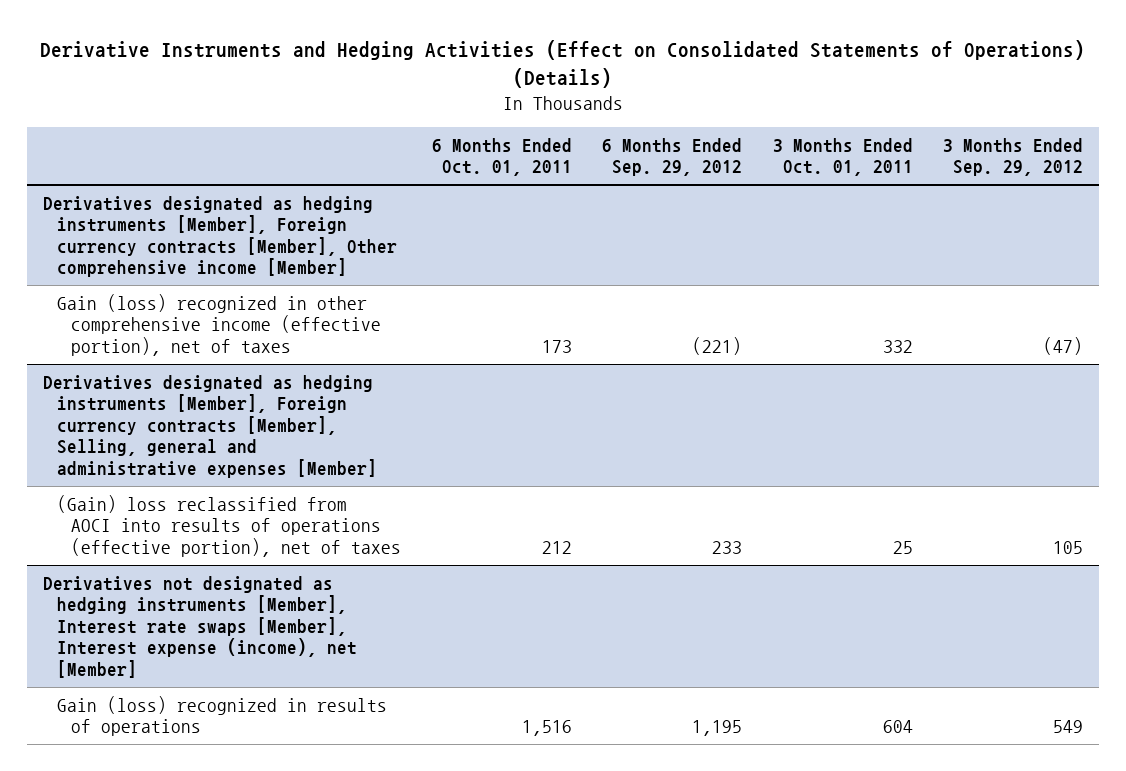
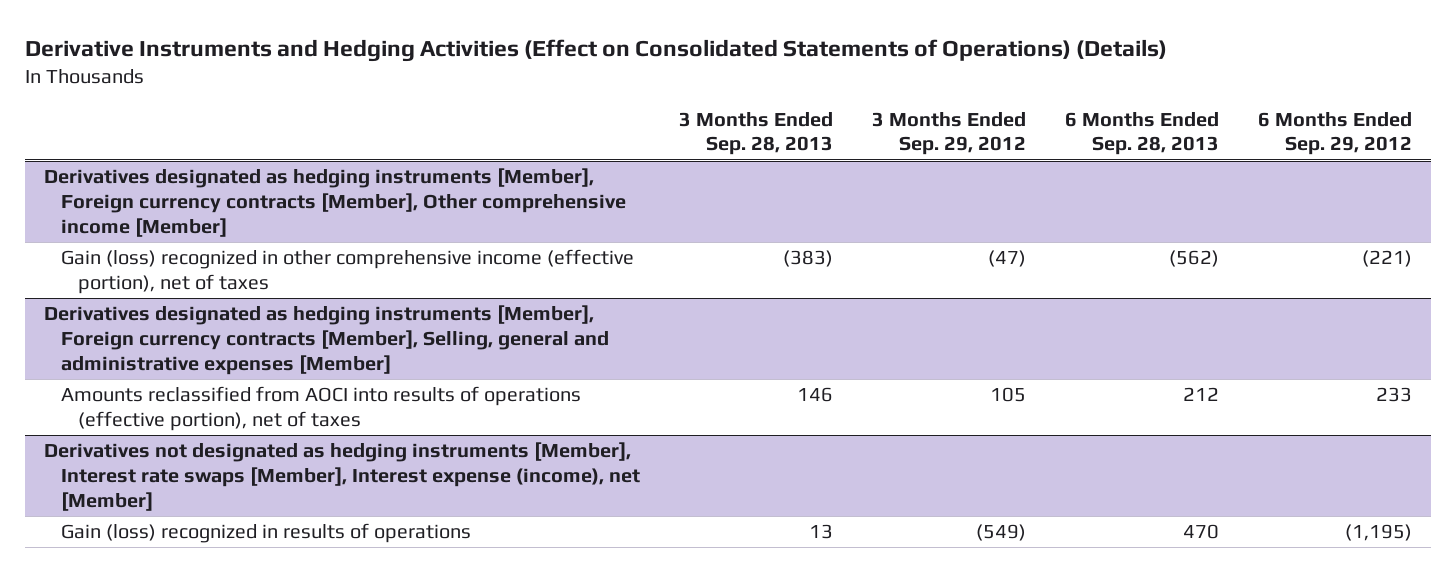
- | 6 Months Ended Oct. 01, 2011 | 6 Months Ended Sep. 29, 2012 | 3 Months Ended Oct. 01, 2011 | 3 Months Ended Sep. 29, 2012
+ | 3 Months Ended Sep. 28, 2013 | 3 Months Ended Sep. 29, 2012 | 6 Months Ended Sep. 28, 2013 | 6 Months Ended Sep. 29, 2012
@ Derivatives designated as hedging instruments [Member], Foreign currency contracts [Member], Selling, general and administrative expenses [Member]
- (Gain) loss reclassified from AOCI into results of operations (effective portion), net of taxes | 212 | 233 | 25 | 105
+ Amounts reclassified from AOCI into results of operations (effective portion), net of taxes | 146 | 105 | 212 | 233
@ Derivatives not designated as hedging instruments [Member], Interest rate swaps [Member], Interest expense (income), net [Member]
- Gain (loss) recognized in results of operations | 1,516 | 1,195 | 604 | 549
+ Gain (loss) recognized in results of operations | 13 | (549) | 470 | (1,195)

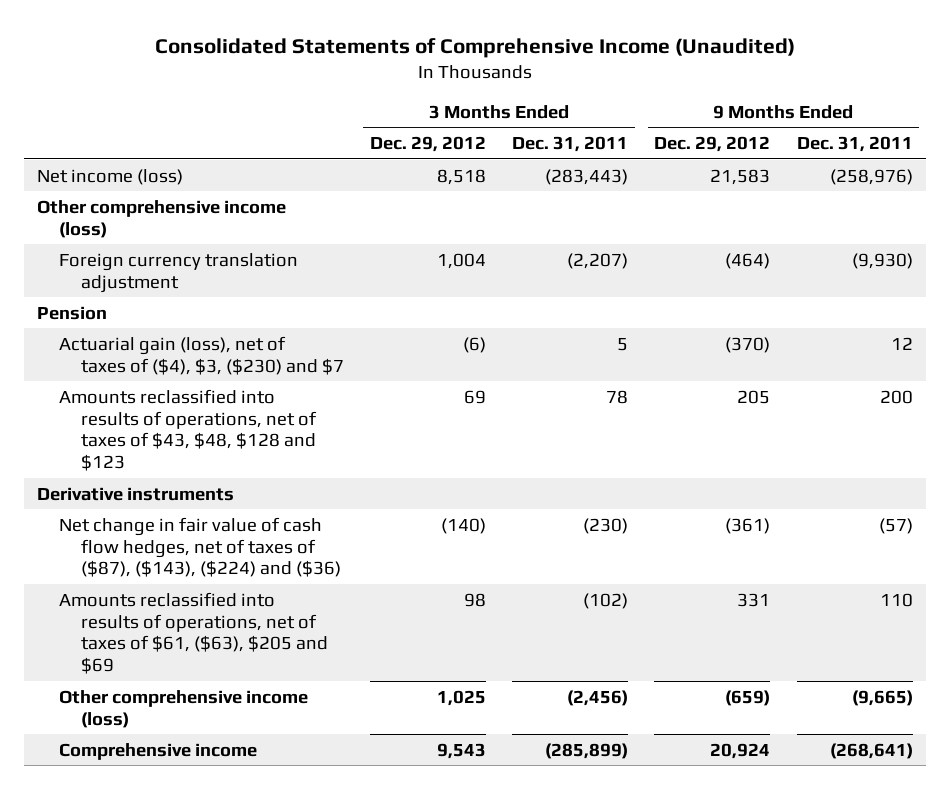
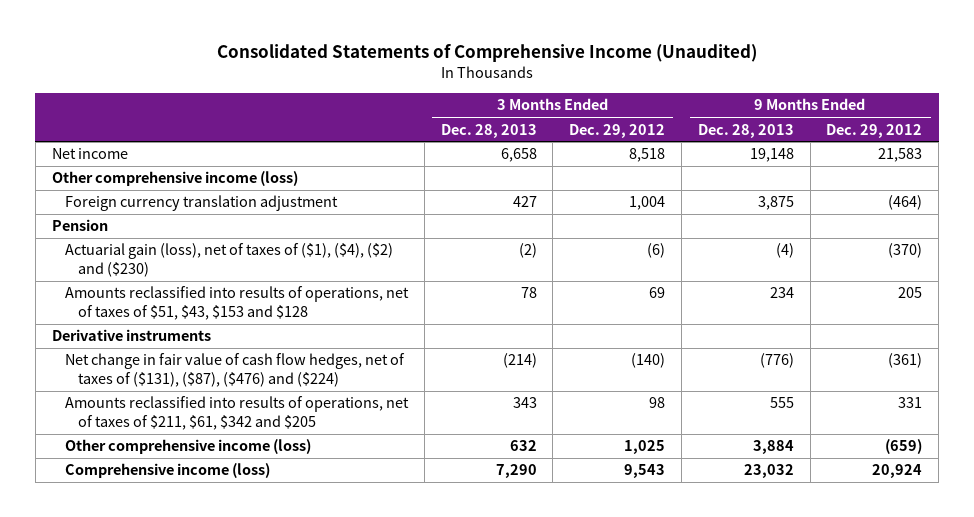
- | 3 Months Ended Dec. 29, 2012 | 3 Months Ended Dec. 31, 2011 | 9 Months Ended Dec. 29, 2012 | 9 Months Ended Dec. 31, 2011
+ | 3 Months Ended Dec. 28, 2013 | 3 Months Ended Dec. 29, 2012 | 9 Months Ended Dec. 28, 2013 | 9 Months Ended Dec. 29, 2012
- Net income (loss) | 8,518 | (283,443) | 21,583 | (258,976)
+ Net income | 6,658 | 8,518 | 19,148 | 21,583
- Actuarial gain (loss), net of taxes of ($4), $3, ($230) and $7 | (6) | 5 | (370) | 12
- Amounts reclassified into results of operations, net of taxes of $43, $48, $128 and $123 | 69 | 78 | 205 | 200
+ Actuarial gain (loss), net of taxes of ($1), ($4), ($2) and ($230) | (2) | (6) | (4) | (370)
+ Amounts reclassified into results of operations, net of taxes of $51, $43, $153 and $128 | 78 | 69 | 234 | 205
- Net change in fair value of cash flow hedges, net of taxes of ($87), ($143), ($224) and ($36) | (140) | (230) | (361) | (57)
- Amounts reclassified into results of operations, net of taxes of $61, ($63), $205 and $69 | 98 | (102) | 331 | 110
+ Net change in fair value of cash flow hedges, net of taxes of ($131), ($87), ($476) and ($224) | (214) | (140) | (776) | (361)
+ Amounts reclassified into results of operations, net of taxes of $211, $61, $342 and $205 | 343 | 98 | 555 | 331
- Comprehensive income | 9,543 | (285,899) | 20,924 | (268,641)
+ Comprehensive income (loss) | 7,290 | 9,543 | 23,032 | 20,924

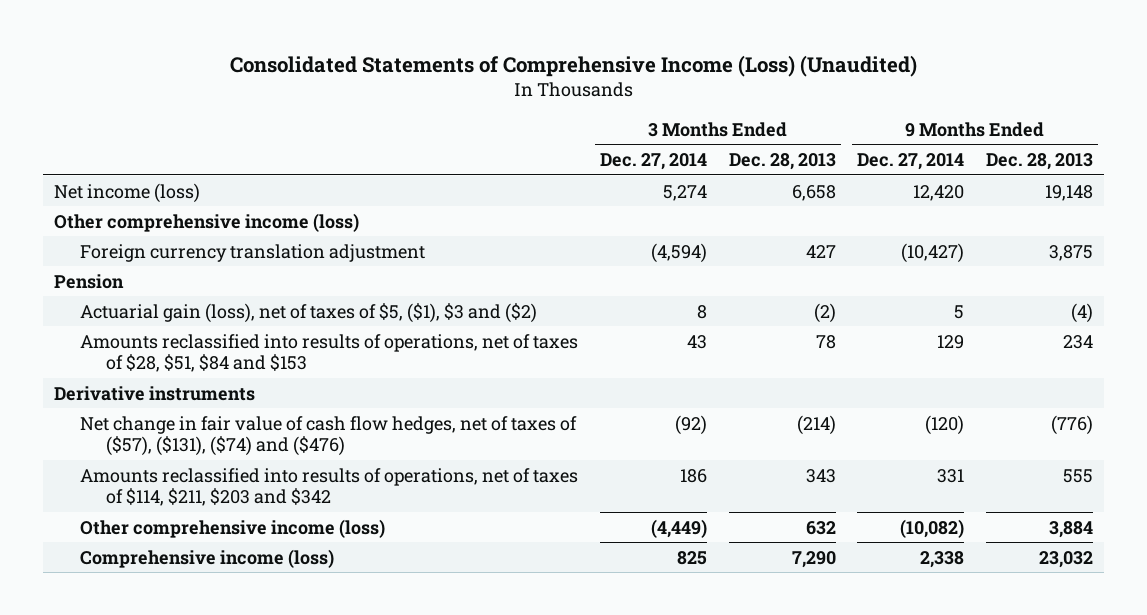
- Consolidated Statements of Comprehensive Income (Unaudited)
+ Consolidated Statements of Comprehensive Income (Loss) (Unaudited)
- | 3 Months Ended Dec. 28, 2013 | 3 Months Ended Dec. 29, 2012 | 9 Months Ended Dec. 28, 2013 | 9 Months Ended Dec. 29, 2012
+ | 3 Months Ended Dec. 27, 2014 | 3 Months Ended Dec. 28, 2013 | 9 Months Ended Dec. 27, 2014 | 9 Months Ended Dec. 28, 2013
- Net income | 6,658 | 8,518 | 19,148 | 21,583
+ Net income (loss) | 5,274 | 6,658 | 12,420 | 19,148
- Actuarial gain (loss), net of taxes of ($1), ($4), ($2) and ($230) | (2) | (6) | (4) | (370)
- Amounts reclassified into results of operations, net of taxes of $51, $43, $153 and $128 | 78 | 69 | 234 | 205
+ Actuarial gain (loss), net of taxes of $5, ($1), $3 and ($2) | 8 | (2) | 5 | (4)
+ Amounts reclassified into results of operations, net of taxes of $28, $51, $84 and $153 | 43 | 78 | 129 | 234
- Net change in fair value of cash flow hedges, net of taxes of ($131), ($87), ($476) and ($224) | (214) | (140) | (776) | (361)
- Amounts reclassified into results of operations, net of taxes of $211, $61, $342 and $205 | 343 | 98 | 555 | 331
+ Net change in fair value of cash flow hedges, net of taxes of ($57), ($131), ($74) and ($476) | (92) | (214) | (120) | (776)
+ Amounts reclassified into results of operations, net of taxes of $114, $211, $203 and $342 | 186 | 343 | 331 | 555

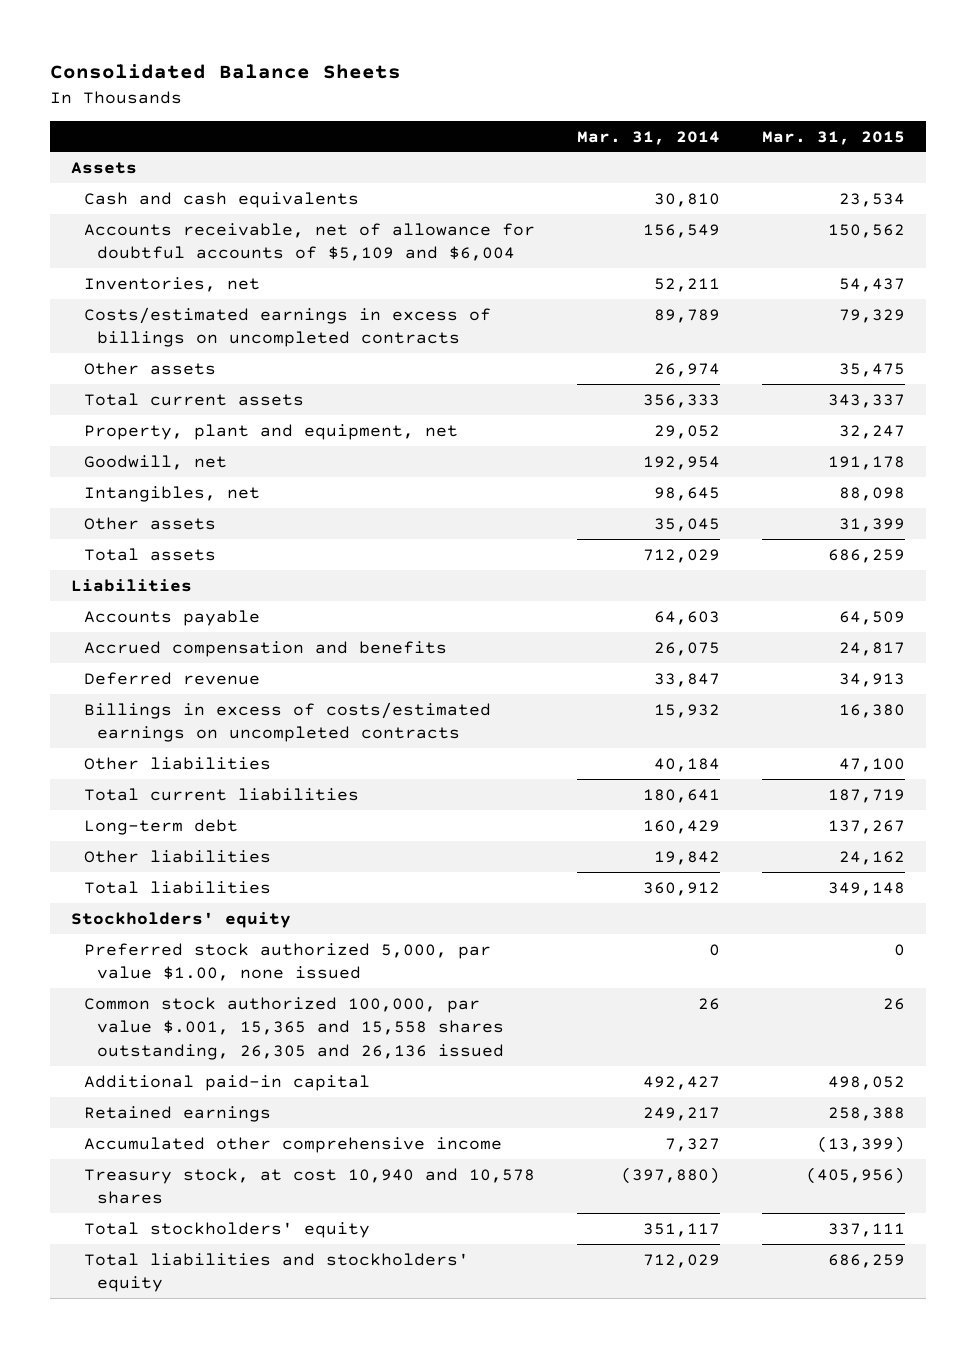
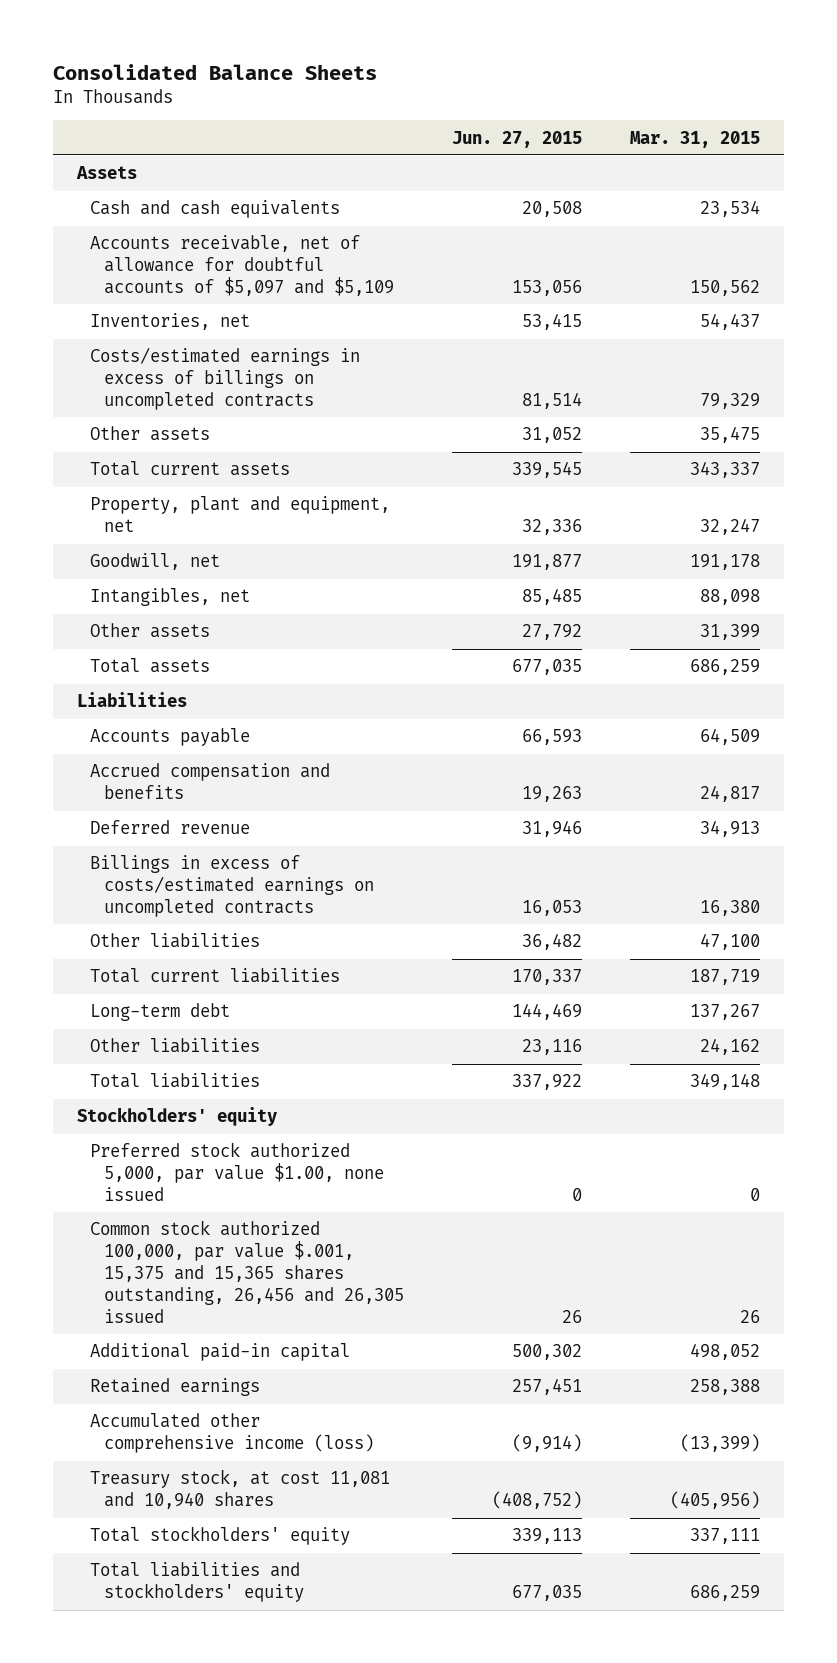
- | Mar. 31, 2014 | Mar. 31, 2015
+ | Jun. 27, 2015 | Mar. 31, 2015
- Accounts receivable, net of allowance for doubtful accounts of $5,109 and $6,004 | 156,549 | 150,562
+ Accounts receivable, net of allowance for doubtful accounts of $5,097 and $5,109 | 153,056 | 150,562
- Common stock authorized 100,000, par value $.001, 15,365 and 15,558 shares outstanding, 26,305 and 26,136 issued | 26 | 26
+ Common stock authorized 100,000, par value $.001, 15,375 and 15,365 shares outstanding, 26,456 and 26,305 issued | 26 | 26
- Accumulated other comprehensive income | 7,327 | (13,399)
- Treasury stock, at cost 10,940 and 10,578 shares | (397,880) | (405,956)
+ Accumulated other comprehensive income (loss) | (9,914) | (13,399)
+ Treasury stock, at cost 11,081 and 10,940 shares | (408,752) | (405,956)

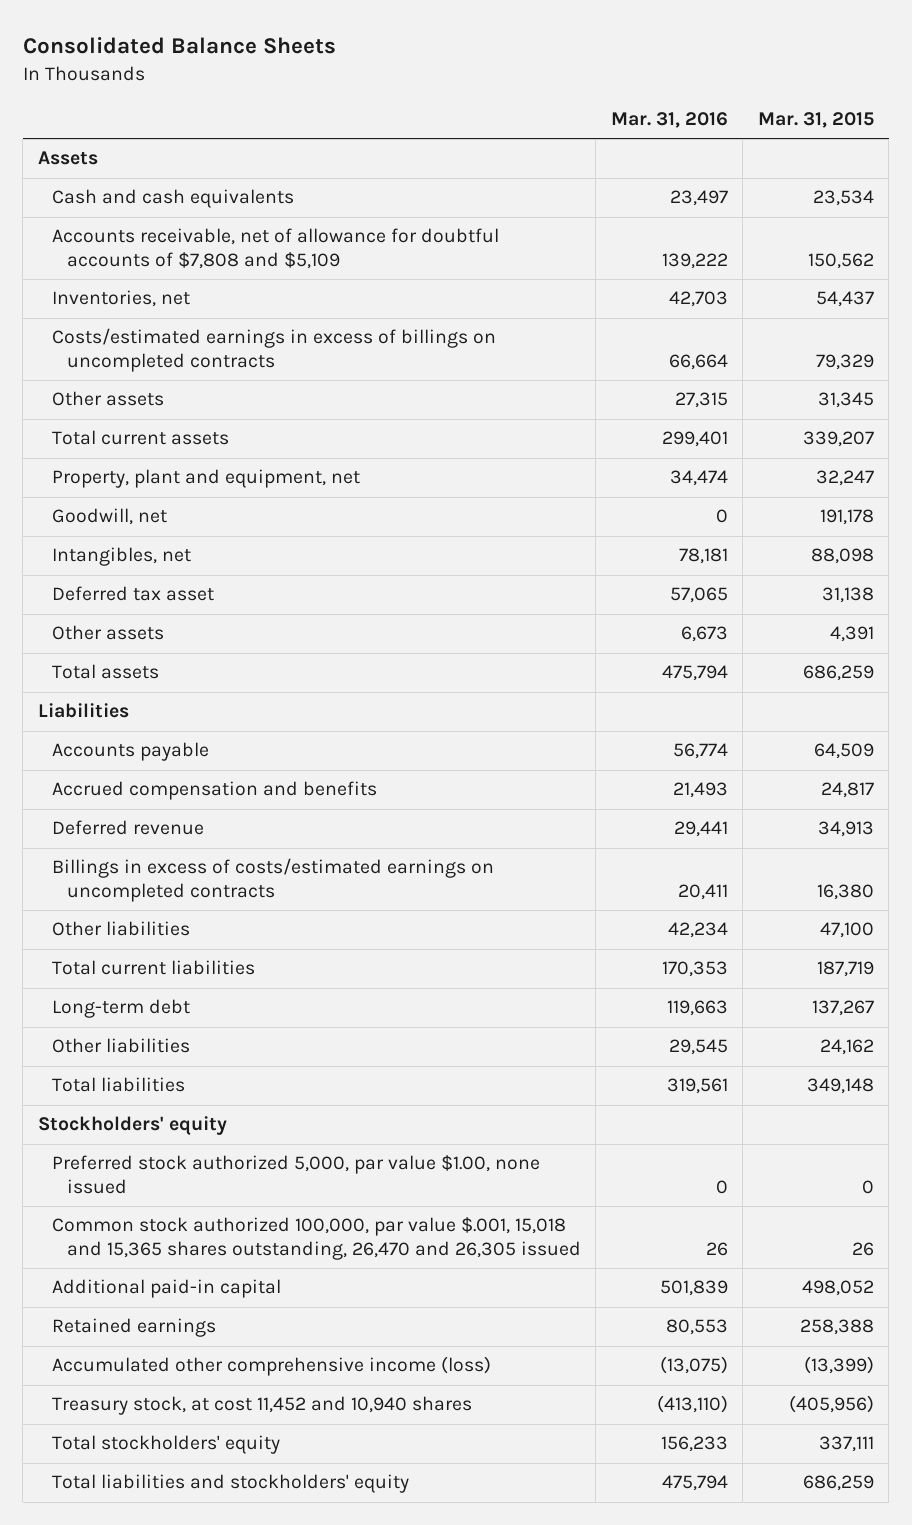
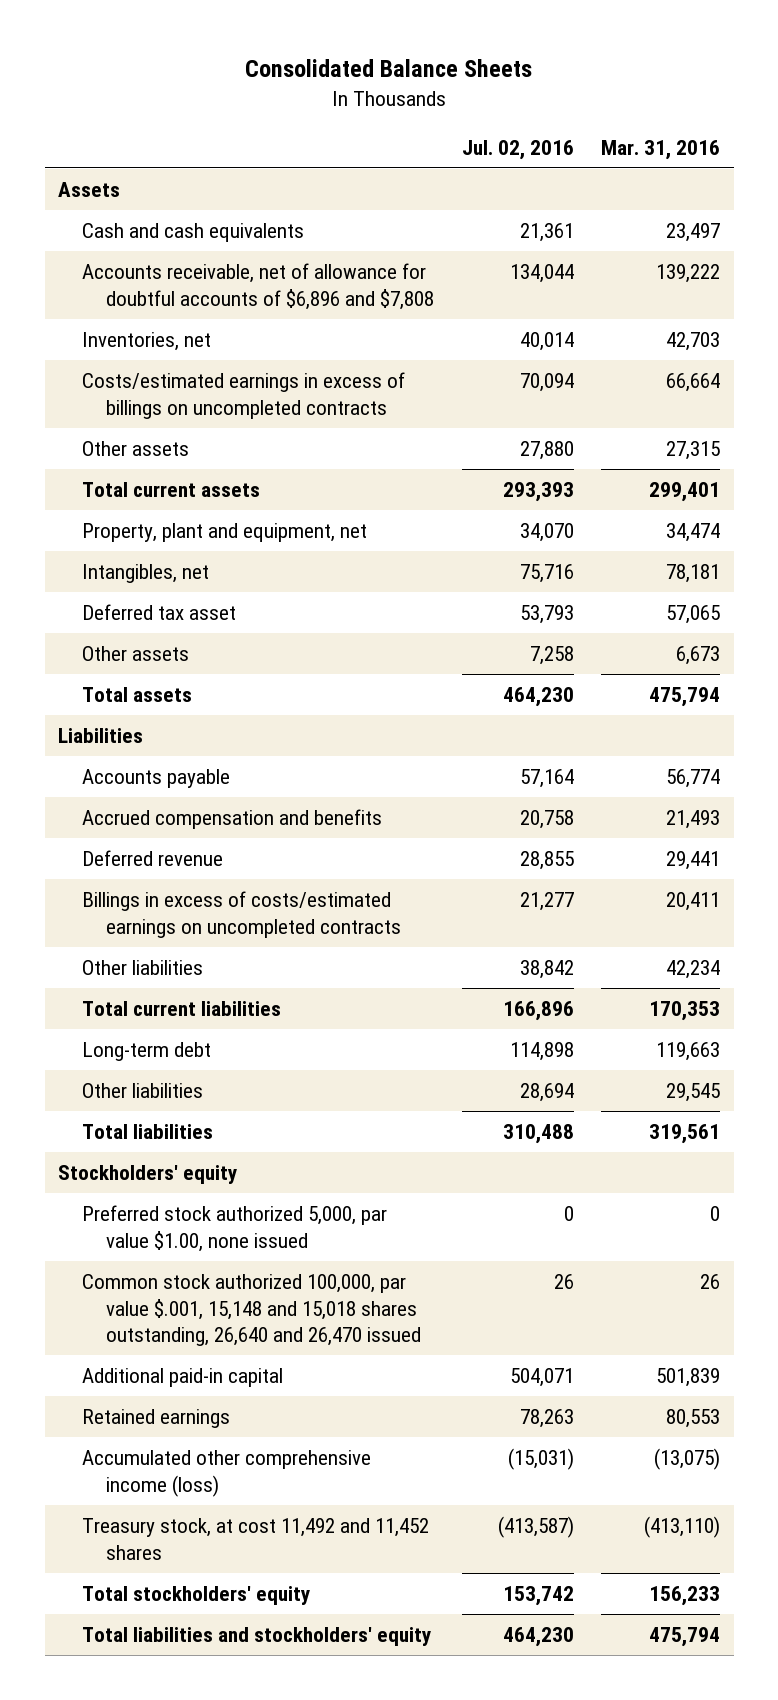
- | Mar. 31, 2016 | Mar. 31, 2015
+ | Jul. 02, 2016 | Mar. 31, 2016
- Accounts receivable, net of allowance for doubtful accounts of $7,808 and $5,109 | 139,222 | 150,562
+ Accounts receivable, net of allowance for doubtful accounts of $6,896 and $7,808 | 134,044 | 139,222
- Goodwill, net | 0 | 191,178
- Common stock authorized 100,000, par value $.001, 15,018 and 15,365 shares outstanding, 26,470 and 26,305 issued | 26 | 26
+ Common stock authorized 100,000, par value $.001, 15,148 and 15,018 shares outstanding, 26,640 and 26,470 issued | 26 | 26
- Treasury stock, at cost 11,452 and 10,940 shares | (413,110) | (405,956)
+ Treasury stock, at cost 11,492 and 11,452 shares | (413,587) | (413,110)

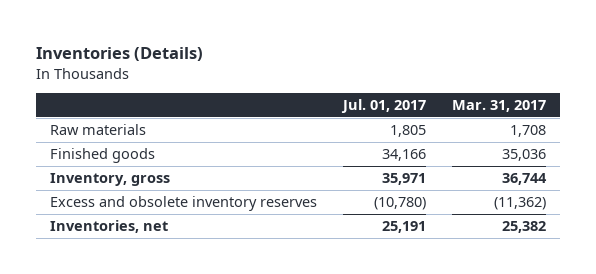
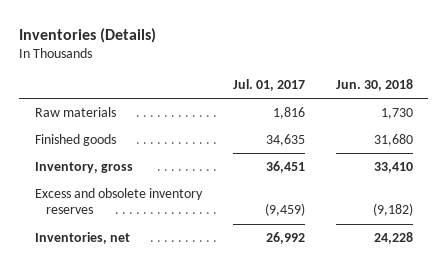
- | Jul. 01, 2017 | Mar. 31, 2017
+ | Jul. 01, 2017 | Jun. 30, 2018
- Raw materials | 1,805 | 1,708
- Finished goods | 34,166 | 35,036
- Inventory, gross | 35,971 | 36,744
- Excess and obsolete inventory reserves | (10,780) | (11,362)
- Inventories, net | 25,191 | 25,382
+ Raw materials | 1,816 | 1,730
+ Finished goods | 34,635 | 31,680
+ Inventory, gross | 36,451 | 33,410
+ Excess and obsolete inventory reserves | (9,459) | (9,182)
+ Inventories, net | 26,992 | 24,228

